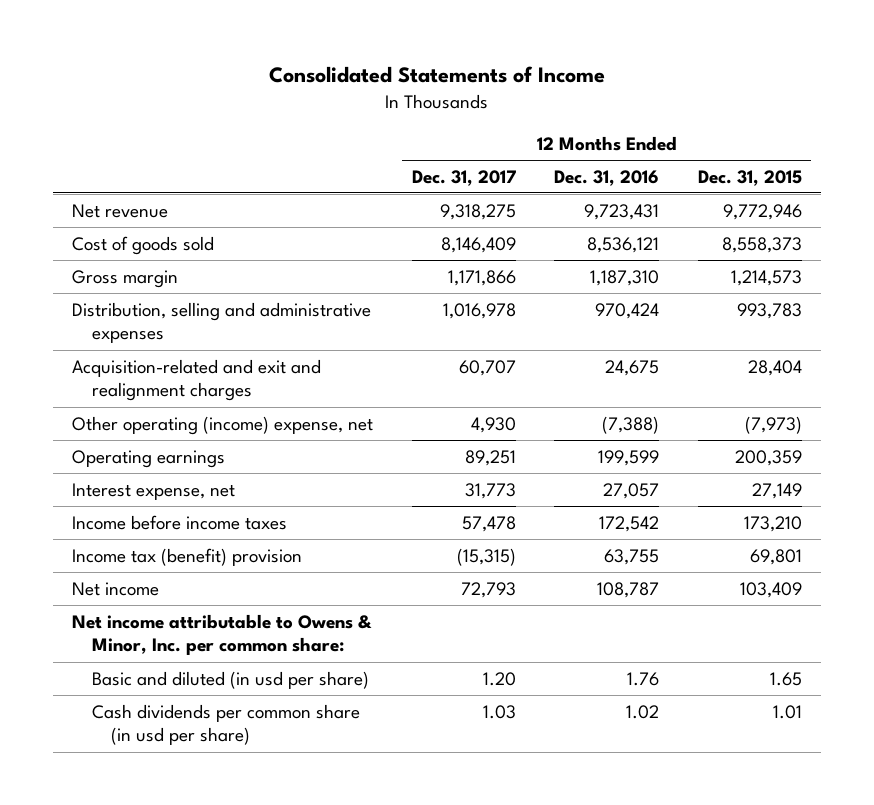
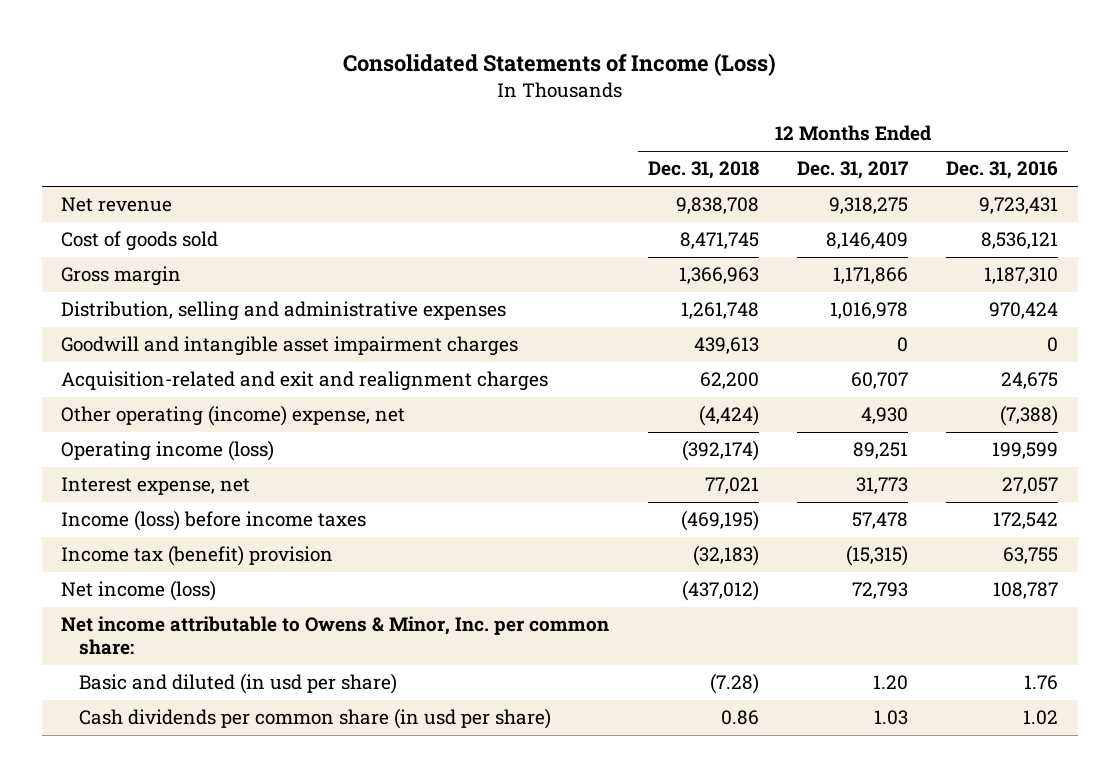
- Consolidated Statements of Income
+ Consolidated Statements of Income (Loss)
- | 12 Months Ended Dec. 31, 2017 | 12 Months Ended Dec. 31, 2016 | 12 Months Ended Dec. 31, 2015
+ | 12 Months Ended Dec. 31, 2018 | 12 Months Ended Dec. 31, 2017 | 12 Months Ended Dec. 31, 2016
+ Goodwill and intangible asset impairment charges | 439,613 | 0 | 0
- Operating earnings | 89,251 | 199,599 | 200,359
+ Operating income (loss) | (392,174) | 89,251 | 199,599
- Income before income taxes | 57,478 | 172,542 | 173,210
+ Income (loss) before income taxes | (469,195) | 57,478 | 172,542
- Net income | 72,793 | 108,787 | 103,409
+ Net income (loss) | (437,012) | 72,793 | 108,787

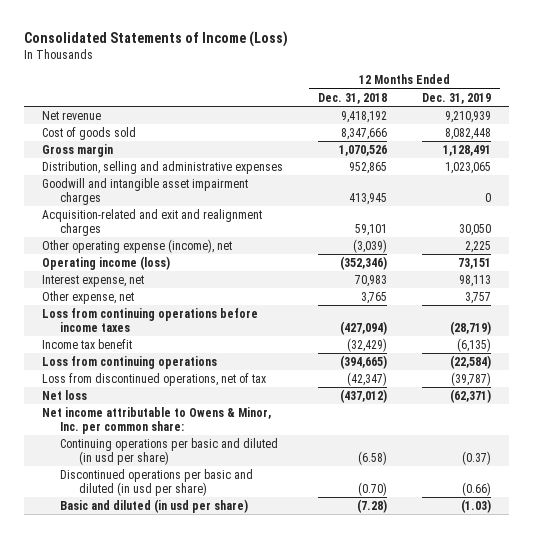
- | 12 Months Ended Dec. 31, 2018 | 12 Months Ended Dec. 31, 2017 | 12 Months Ended Dec. 31, 2016
+ | 12 Months Ended Dec. 31, 2018 | 12 Months Ended Dec. 31, 2019
- Net revenue | 9,838,708 | 9,318,275 | 9,723,431
- Cost of goods sold | 8,471,745 | 8,146,409 | 8,536,121
- Gross margin | 1,366,963 | 1,171,866 | 1,187,310
- Distribution, selling and administrative expenses | 1,261,748 | 1,016,978 | 970,424
- Goodwill and intangible asset impairment charges | 439,613 | 0 | 0
- Acquisition-related and exit and realignment charges | 62,200 | 60,707 | 24,675
- Other operating (income) expense, net | (4,424) | 4,930 | (7,388)
- Operating income (loss) | (392,174) | 89,251 | 199,599
- Interest expense, net | 77,021 | 31,773 | 27,057
- Income (loss) before income taxes | (469,195) | 57,478 | 172,542
- Income tax (benefit) provision | (32,183) | (15,315) | 63,755
- Net income (loss) | (437,012) | 72,793 | 108,787
+ Net revenue | 9,418,192 | 9,210,939
+ Cost of goods sold | 8,347,666 | 8,082,448
+ Gross margin | 1,070,526 | 1,128,491
+ Distribution, selling and administrative expenses | 952,865 | 1,023,065
+ Goodwill and intangible asset impairment charges | 413,945 | 0
+ Acquisition-related and exit and realignment charges | 59,101 | 30,050
+ Other operating expense (income), net | (3,039) | 2,225
+ Operating income (loss) | (352,346) | 73,151
+ Interest expense, net | 70,983 | 98,113
+ Other expense, net | 3,765 | 3,757
+ Loss from continuing operations before income taxes | (427,094) | (28,719)
+ Income tax benefit | (32,429) | (6,135)
+ Loss from continuing operations | (394,665) | (22,584)
+ Loss from discontinued operations, net of tax | (42,347) | (39,787)
+ Net loss | (437,012) | (62,371)
+ Continuing operations per basic and diluted (in usd per share) | (6.58) | (0.37)
+ Discontinued operations per basic and diluted (in usd per share) | (0.70) | (0.66)
- Cash dividends per common share (in usd per share) | 0.86 | 1.03 | 1.02

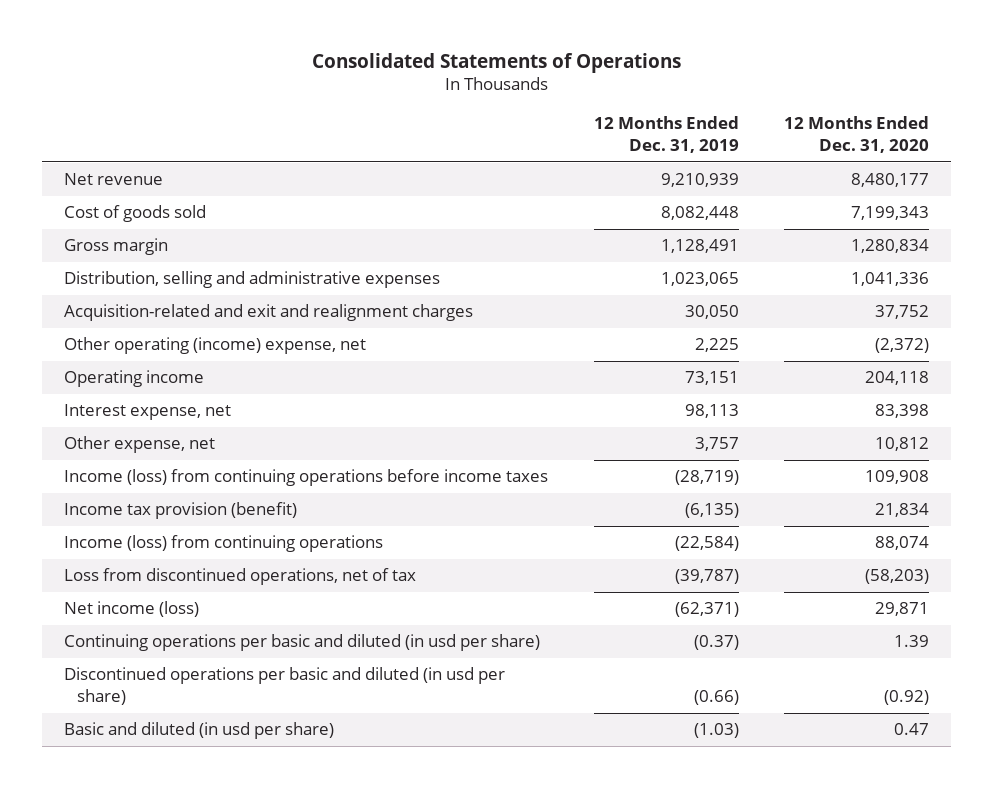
- Consolidated Statements of Income (Loss)
+ Consolidated Statements of Operations
- | 12 Months Ended Dec. 31, 2018 | 12 Months Ended Dec. 31, 2019
+ | 12 Months Ended Dec. 31, 2019 | 12 Months Ended Dec. 31, 2020
- Goodwill and intangible asset impairment charges | 413,945 | 0
- Other operating expense (income), net | (3,039) | 2,225
- Operating income (loss) | (352,346) | 73,151
+ Other operating (income) expense, net | 2,225 | (2,372)
+ Operating income | 73,151 | 204,118
- Loss from continuing operations before income taxes | (427,094) | (28,719)
- Income tax benefit | (32,429) | (6,135)
- Loss from continuing operations | (394,665) | (22,584)
+ Income (loss) from continuing operations before income taxes | (28,719) | 109,908
+ Income tax provision (benefit) | (6,135) | 21,834
+ Income (loss) from continuing operations | (22,584) | 88,074
- Net loss | (437,012) | (62,371)
- Net income attributable to Owens & Minor, Inc. per common share:
+ Net income (loss) | (62,371) | 29,871

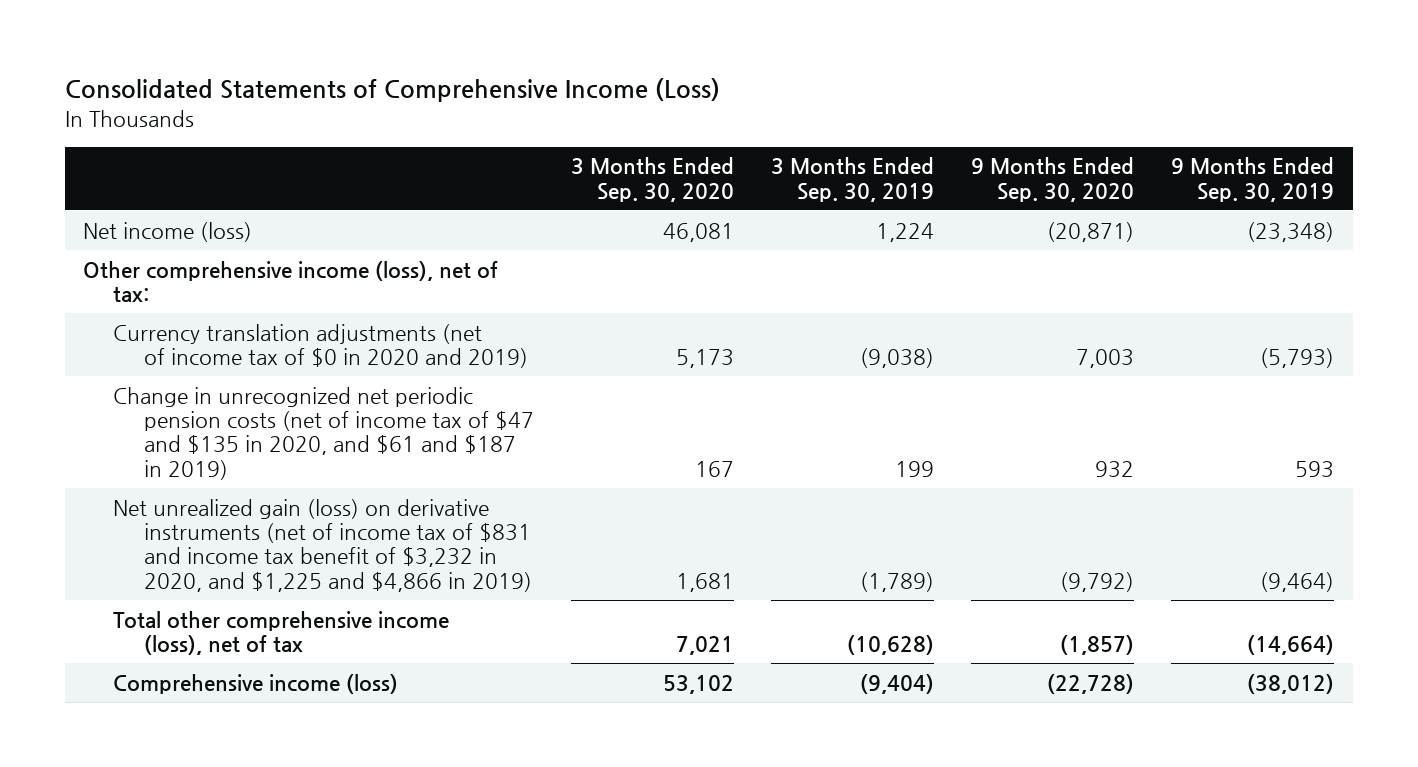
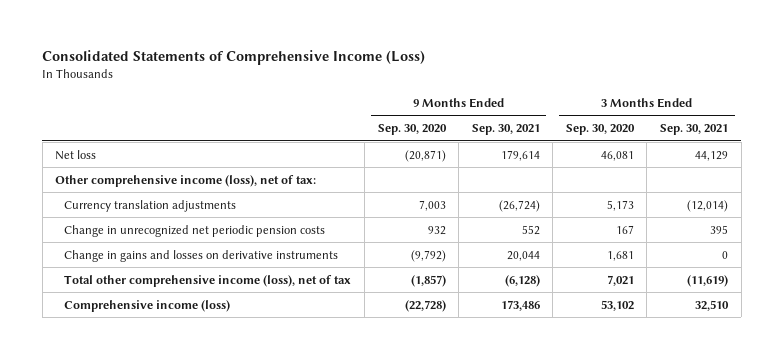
- | 3 Months Ended Sep. 30, 2020 | 3 Months Ended Sep. 30, 2019 | 9 Months Ended Sep. 30, 2020 | 9 Months Ended Sep. 30, 2019
+ | 9 Months Ended Sep. 30, 2020 | 9 Months Ended Sep. 30, 2021 | 3 Months Ended Sep. 30, 2020 | 3 Months Ended Sep. 30, 2021
- Net income (loss) | 46,081 | 1,224 | (20,871) | (23,348)
+ Net loss | (20,871) | 179,614 | 46,081 | 44,129
- Currency translation adjustments (net of income tax of $0 in 2020 and 2019) | 5,173 | (9,038) | 7,003 | (5,793)
- Change in unrecognized net periodic pension costs (net of income tax of $47 and $135 in 2020, and $61 and $187 in 2019) | 167 | 199 | 932 | 593
- Net unrealized gain (loss) on derivative instruments (net of income tax of $831 and income tax benefit of $3,232 in 2020, and $1,225 and $4,866 in 2019) | 1,681 | (1,789) | (9,792) | (9,464)
+ Currency translation adjustments | 7,003 | (26,724) | 5,173 | (12,014)
+ Change in unrecognized net periodic pension costs | 932 | 552 | 167 | 395
+ Change in gains and losses on derivative instruments | (9,792) | 20,044 | 1,681 | 0

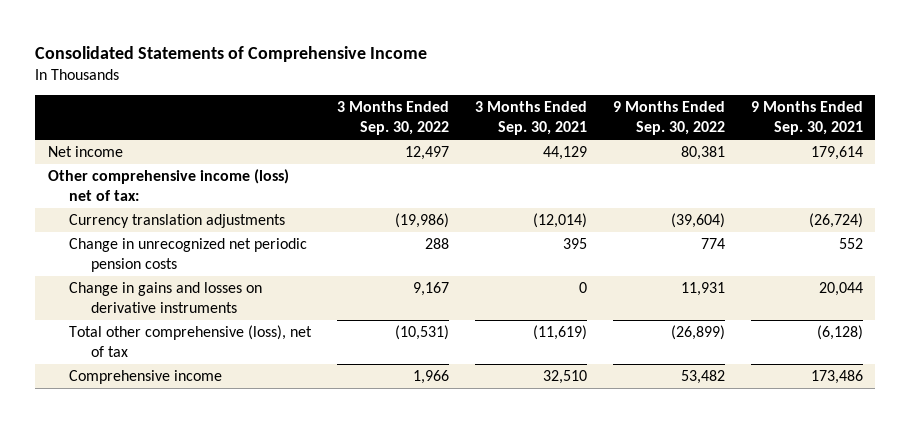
- Consolidated Statements of Comprehensive Income (Loss)
+ Consolidated Statements of Comprehensive Income
- | 9 Months Ended Sep. 30, 2020 | 9 Months Ended Sep. 30, 2021 | 3 Months Ended Sep. 30, 2020 | 3 Months Ended Sep. 30, 2021
+ | 3 Months Ended Sep. 30, 2022 | 3 Months Ended Sep. 30, 2021 | 9 Months Ended Sep. 30, 2022 | 9 Months Ended Sep. 30, 2021
- Net loss | (20,871) | 179,614 | 46,081 | 44,129
- Other comprehensive income (loss), net of tax:
+ Net income | 12,497 | 44,129 | 80,381 | 179,614
+ Other comprehensive income (loss) net of tax:
- Total other comprehensive income (loss), net of tax | (1,857) | (6,128) | 7,021 | (11,619)
- Comprehensive income (loss) | (22,728) | 173,486 | 53,102 | 32,510
+ Total other comprehensive (loss), net of tax | (10,531) | (11,619) | (26,899) | (6,128)
+ Comprehensive income | 1,966 | 32,510 | 53,482 | 173,486

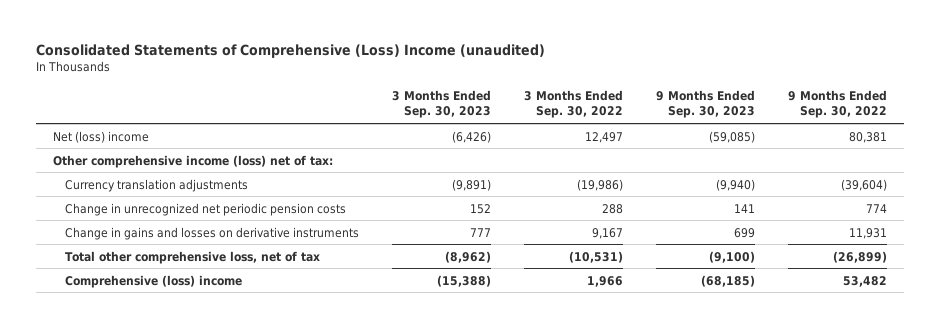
- Consolidated Statements of Comprehensive Income
+ Consolidated Statements of Comprehensive (Loss) Income (unaudited)
- | 3 Months Ended Sep. 30, 2022 | 3 Months Ended Sep. 30, 2021 | 9 Months Ended Sep. 30, 2022 | 9 Months Ended Sep. 30, 2021
+ | 3 Months Ended Sep. 30, 2023 | 3 Months Ended Sep. 30, 2022 | 9 Months Ended Sep. 30, 2023 | 9 Months Ended Sep. 30, 2022
- Net income | 12,497 | 44,129 | 80,381 | 179,614
+ Net (loss) income | (6,426) | 12,497 | (59,085) | 80,381
- Total other comprehensive (loss), net of tax | (10,531) | (11,619) | (26,899) | (6,128)
- Comprehensive income | 1,966 | 32,510 | 53,482 | 173,486
+ Total other comprehensive loss, net of tax | (8,962) | (10,531) | (9,100) | (26,899)
+ Comprehensive (loss) income | (15,388) | 1,966 | (68,185) | 53,482

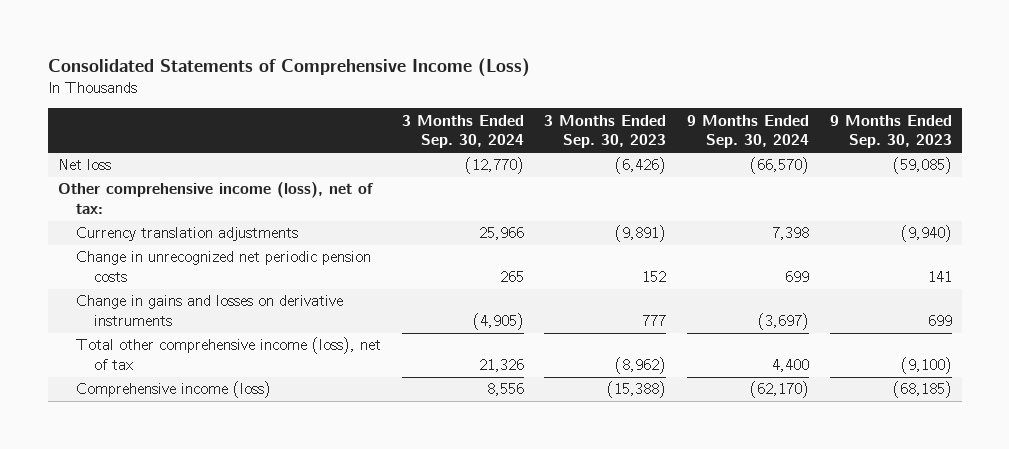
- Consolidated Statements of Comprehensive (Loss) Income (unaudited)
+ Consolidated Statements of Comprehensive Income (Loss)
- | 3 Months Ended Sep. 30, 2023 | 3 Months Ended Sep. 30, 2022 | 9 Months Ended Sep. 30, 2023 | 9 Months Ended Sep. 30, 2022
+ | 3 Months Ended Sep. 30, 2024 | 3 Months Ended Sep. 30, 2023 | 9 Months Ended Sep. 30, 2024 | 9 Months Ended Sep. 30, 2023
- Net (loss) income | (6,426) | 12,497 | (59,085) | 80,381
- Other comprehensive income (loss) net of tax:
+ Net loss | (12,770) | (6,426) | (66,570) | (59,085)
+ Other comprehensive income (loss), net of tax:
- Total other comprehensive loss, net of tax | (8,962) | (10,531) | (9,100) | (26,899)
- Comprehensive (loss) income | (15,388) | 1,966 | (68,185) | 53,482
+ Total other comprehensive income (loss), net of tax | 21,326 | (8,962) | 4,400 | (9,100)
+ Comprehensive income (loss) | 8,556 | (15,388) | (62,170) | (68,185)

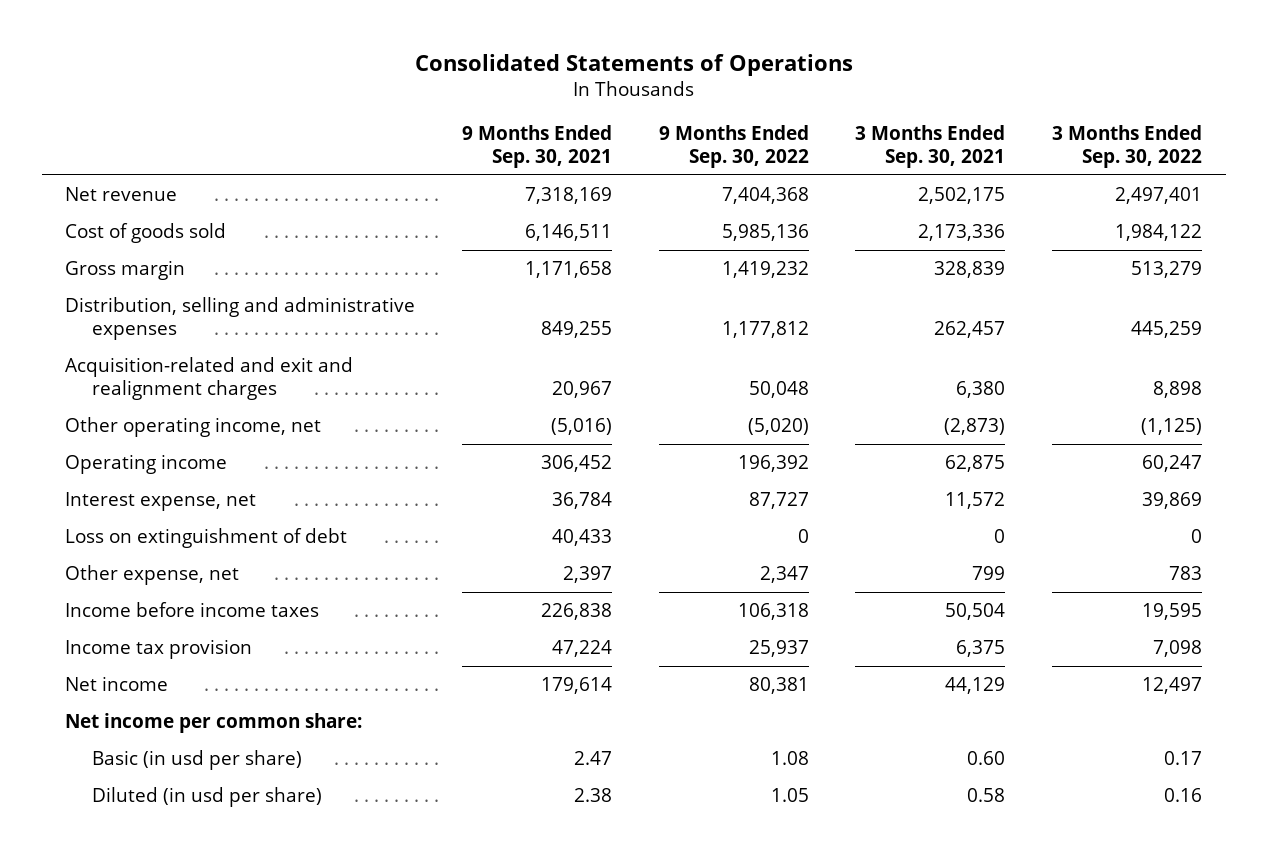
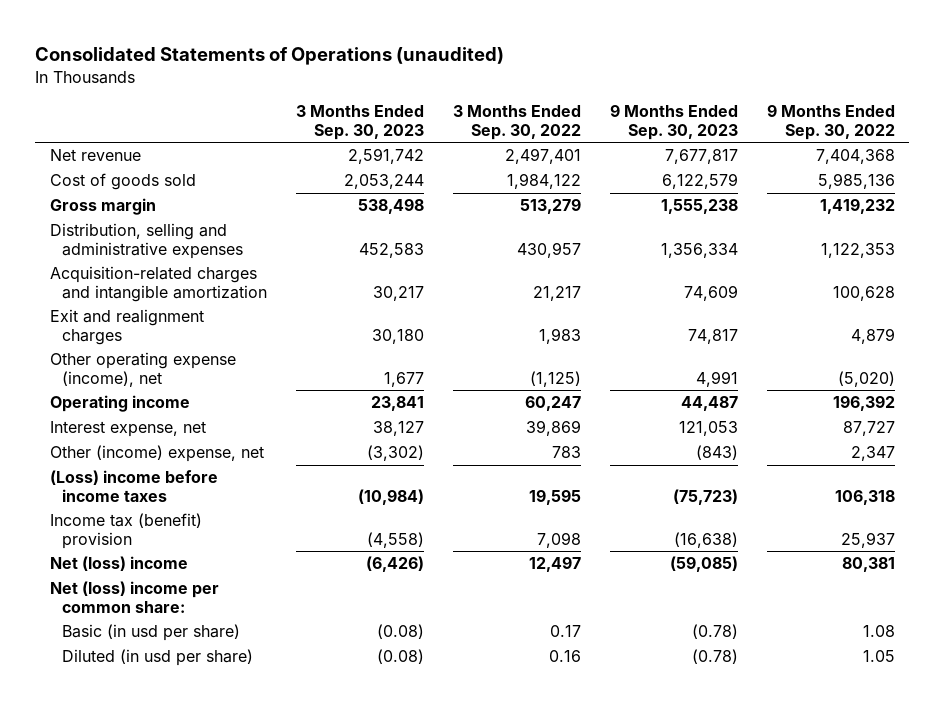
- Consolidated Statements of Operations
+ Consolidated Statements of Operations (unaudited)
- | 9 Months Ended Sep. 30, 2021 | 9 Months Ended Sep. 30, 2022 | 3 Months Ended Sep. 30, 2021 | 3 Months Ended Sep. 30, 2022
+ | 3 Months Ended Sep. 30, 2023 | 3 Months Ended Sep. 30, 2022 | 9 Months Ended Sep. 30, 2023 | 9 Months Ended Sep. 30, 2022
- Distribution, selling and administrative expenses | 849,255 | 1,177,812 | 262,457 | 445,259
- Acquisition-related and exit and realignment charges | 20,967 | 50,048 | 6,380 | 8,898
- Other operating income, net | (5,016) | (5,020) | (2,873) | (1,125)
+ Distribution, selling and administrative expenses | 452,583 | 430,957 | 1,356,334 | 1,122,353
+ Acquisition-related charges and intangible amortization | 30,217 | 21,217 | 74,609 | 100,628
+ Exit and realignment charges | 30,180 | 1,983 | 74,817 | 4,879
+ Other operating expense (income), net | 1,677 | (1,125) | 4,991 | (5,020)
- Loss on extinguishment of debt | 40,433 | 0 | 0 | 0
- Other expense, net | 2,397 | 2,347 | 799 | 783
- Income before income taxes | 226,838 | 106,318 | 50,504 | 19,595
- Income tax provision | 47,224 | 25,937 | 6,375 | 7,098
- Net income | 179,614 | 80,381 | 44,129 | 12,497
- Net income per common share:
+ Other (income) expense, net | (3,302) | 783 | (843) | 2,347
+ (Loss) income before income taxes | (10,984) | 19,595 | (75,723) | 106,318
+ Income tax (benefit) provision | (4,558) | 7,098 | (16,638) | 25,937
+ Net (loss) income | (6,426) | 12,497 | (59,085) | 80,381
+ Net (loss) income per common share:

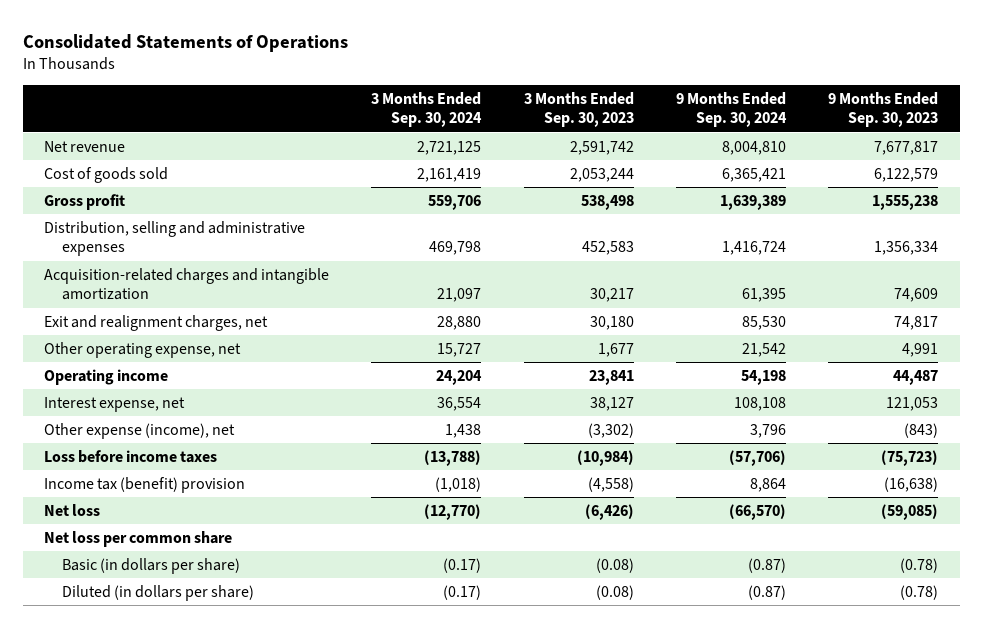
- Consolidated Statements of Operations (unaudited)
+ Consolidated Statements of Operations
- | 3 Months Ended Sep. 30, 2023 | 3 Months Ended Sep. 30, 2022 | 9 Months Ended Sep. 30, 2023 | 9 Months Ended Sep. 30, 2022
+ | 3 Months Ended Sep. 30, 2024 | 3 Months Ended Sep. 30, 2023 | 9 Months Ended Sep. 30, 2024 | 9 Months Ended Sep. 30, 2023
- Gross margin | 538,498 | 513,279 | 1,555,238 | 1,419,232
+ Gross profit | 559,706 | 538,498 | 1,639,389 | 1,555,238
- Exit and realignment charges | 30,180 | 1,983 | 74,817 | 4,879
- Other operating expense (income), net | 1,677 | (1,125) | 4,991 | (5,020)
+ Exit and realignment charges, net | 28,880 | 30,180 | 85,530 | 74,817
+ Other operating expense, net | 15,727 | 1,677 | 21,542 | 4,991
- Other (income) expense, net | (3,302) | 783 | (843) | 2,347
- (Loss) income before income taxes | (10,984) | 19,595 | (75,723) | 106,318
+ Other expense (income), net | 1,438 | (3,302) | 3,796 | (843)
+ Loss before income taxes | (13,788) | (10,984) | (57,706) | (75,723)
- Net (loss) income | (6,426) | 12,497 | (59,085) | 80,381
- Net (loss) income per common share:
- Basic (in usd per share) | (0.08) | 0.17 | (0.78) | 1.08
- Diluted (in usd per share) | (0.08) | 0.16 | (0.78) | 1.05
+ Net loss | (12,770) | (6,426) | (66,570) | (59,085)
+ Net loss per common share
+ Basic (in dollars per share) | (0.17) | (0.08) | (0.87) | (0.78)
+ Diluted (in dollars per share) | (0.17) | (0.08) | (0.87) | (0.78)

